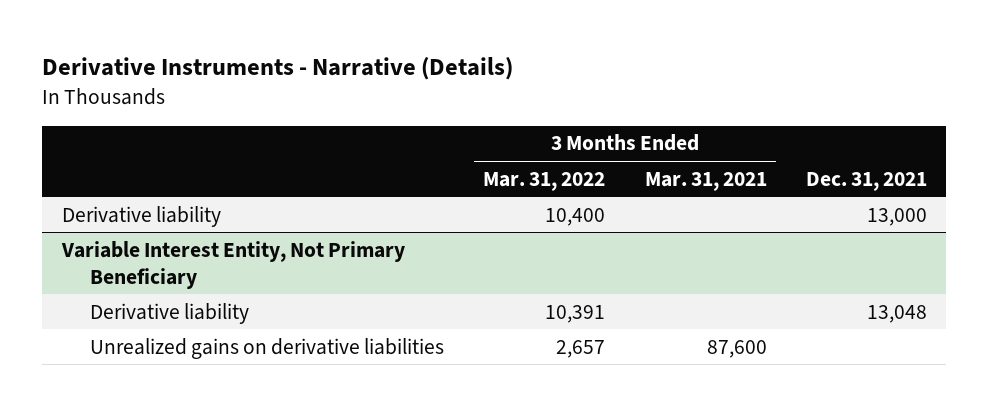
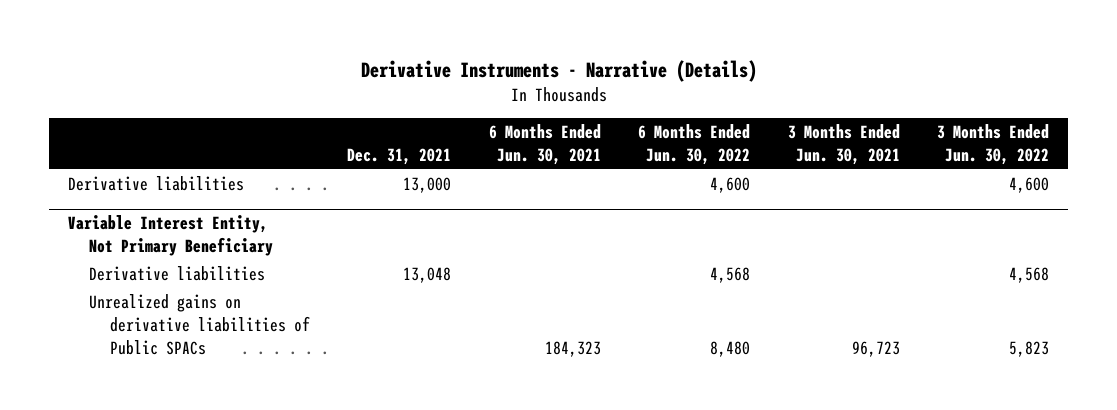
- | 3 Months Ended Mar. 31, 2022 | 3 Months Ended Mar. 31, 2021 | Dec. 31, 2021
+ | Dec. 31, 2021 | 6 Months Ended Jun. 30, 2021 | 6 Months Ended Jun. 30, 2022 | 3 Months Ended Jun. 30, 2021 | 3 Months Ended Jun. 30, 2022
- Derivative liability | 10,400 | | 13,000
+ Derivative liabilities | 13,000 | | 4,600 | | 4,600
@ Variable Interest Entity, Not Primary Beneficiary
- Derivative liability | 10,391 | | 13,048
- Unrealized gains on derivative liabilities | 2,657 | 87,600 |
+ Derivative liabilities | 13,048 | | 4,568 | | 4,568
+ Unrealized gains on derivative liabilities of Public SPACs | | 184,323 | 8,480 | 96,723 | 5,823

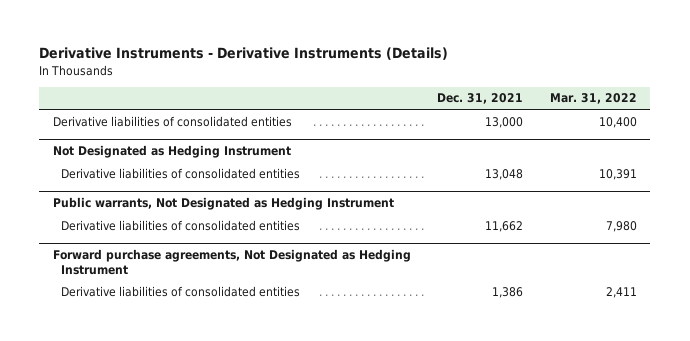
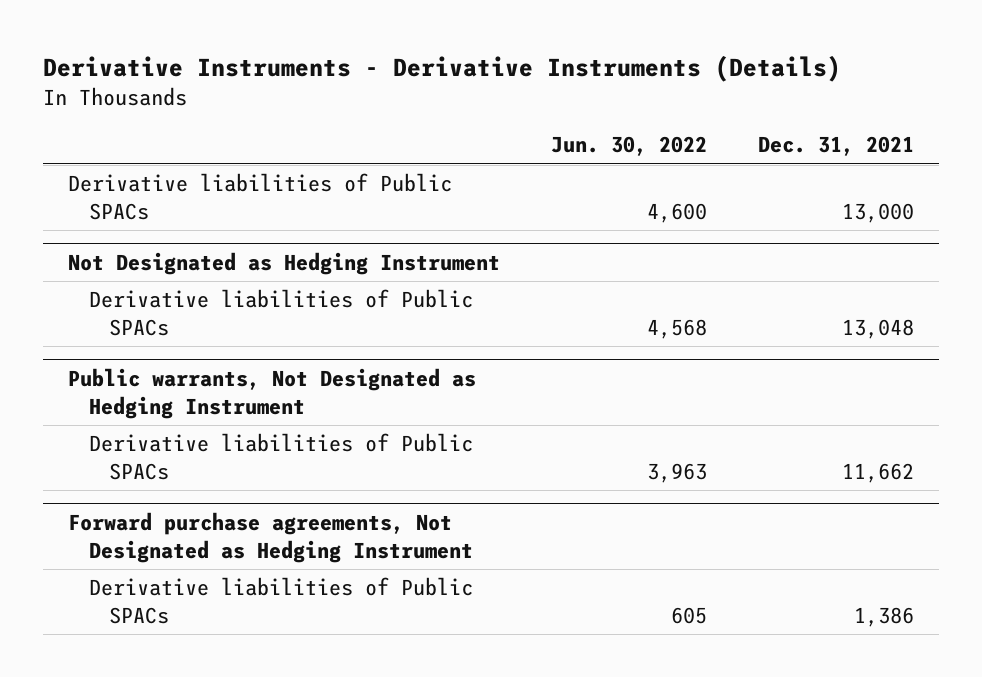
- | Dec. 31, 2021 | Mar. 31, 2022
+ | Jun. 30, 2022 | Dec. 31, 2021
- Derivative liabilities of consolidated entities | 13,000 | 10,400
+ Derivative liabilities of Public SPACs | 4,600 | 13,000
@ Not Designated as Hedging Instrument
- Derivative liabilities of consolidated entities | 13,048 | 10,391
+ Derivative liabilities of Public SPACs | 4,568 | 13,048
@ Public warrants, Not Designated as Hedging Instrument
- Derivative liabilities of consolidated entities | 11,662 | 7,980
+ Derivative liabilities of Public SPACs | 3,963 | 11,662
@ Forward purchase agreements, Not Designated as Hedging Instrument
- Derivative liabilities of consolidated entities | 1,386 | 2,411
+ Derivative liabilities of Public SPACs | 605 | 1,386

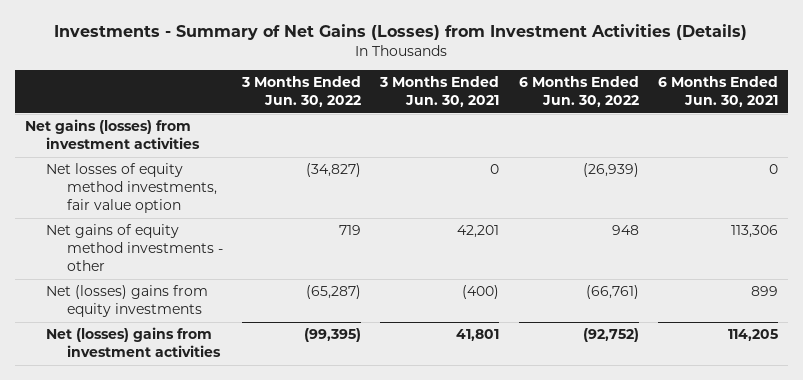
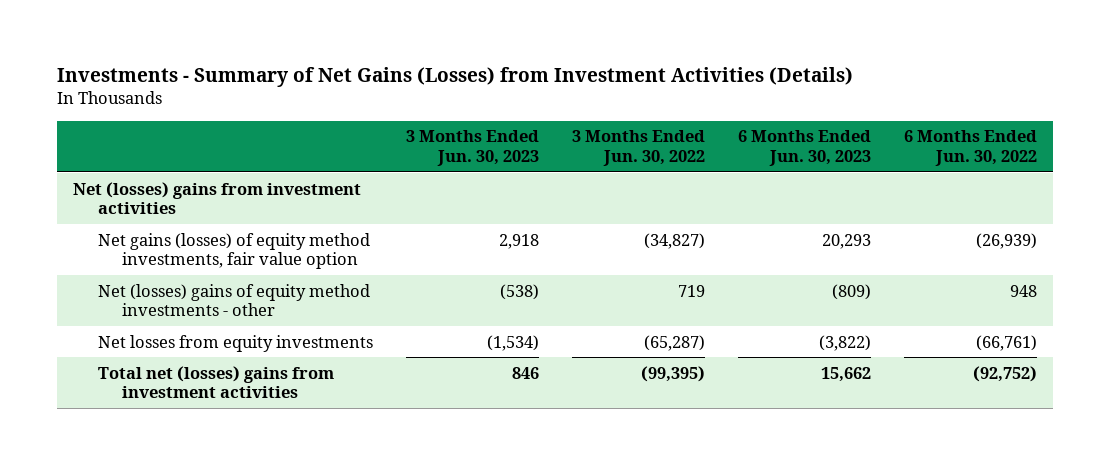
- | 3 Months Ended Jun. 30, 2022 | 3 Months Ended Jun. 30, 2021 | 6 Months Ended Jun. 30, 2022 | 6 Months Ended Jun. 30, 2021
+ | 3 Months Ended Jun. 30, 2023 | 3 Months Ended Jun. 30, 2022 | 6 Months Ended Jun. 30, 2023 | 6 Months Ended Jun. 30, 2022
- Net gains (losses) from investment activities
- Net losses of equity method investments, fair value option | (34,827) | 0 | (26,939) | 0
- Net gains of equity method investments - other | 719 | 42,201 | 948 | 113,306
- Net (losses) gains from equity investments | (65,287) | (400) | (66,761) | 899
- Net (losses) gains from investment activities | (99,395) | 41,801 | (92,752) | 114,205
+ Net (losses) gains from investment activities
+ Net gains (losses) of equity method investments, fair value option | 2,918 | (34,827) | 20,293 | (26,939)
+ Net (losses) gains of equity method investments - other | (538) | 719 | (809) | 948
+ Net losses from equity investments | (1,534) | (65,287) | (3,822) | (66,761)
+ Total net (losses) gains from investment activities | 846 | (99,395) | 15,662 | (92,752)

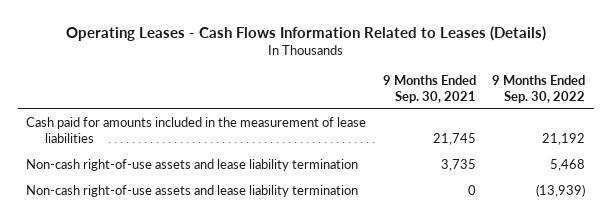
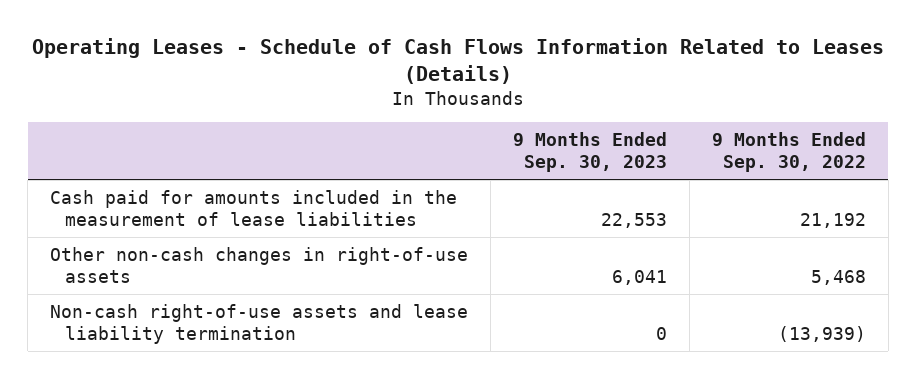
- Operating Leases - Cash Flows Information Related to Leases (Details)
+ Operating Leases - Schedule of Cash Flows Information Related to Leases (Details)
- | 9 Months Ended Sep. 30, 2021 | 9 Months Ended Sep. 30, 2022
+ | 9 Months Ended Sep. 30, 2023 | 9 Months Ended Sep. 30, 2022
- Non-cash right-of-use assets and lease liability termination | 3,735 | 5,468
+ Other non-cash changes in right-of-use assets | 6,041 | 5,468

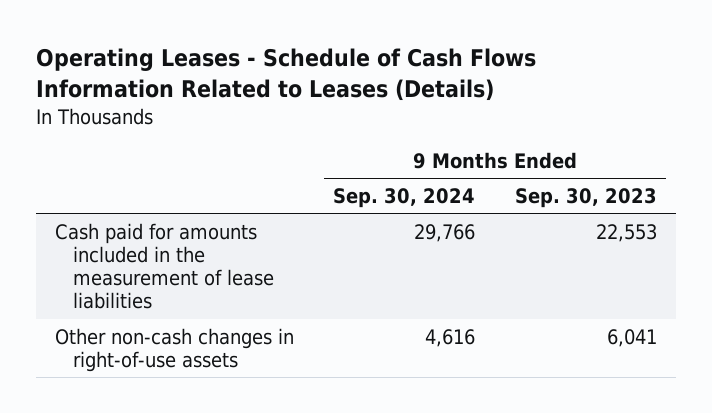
- | 9 Months Ended Sep. 30, 2023 | 9 Months Ended Sep. 30, 2022
+ | 9 Months Ended Sep. 30, 2024 | 9 Months Ended Sep. 30, 2023
- Non-cash right-of-use assets and lease liability termination | 0 | (13,939)

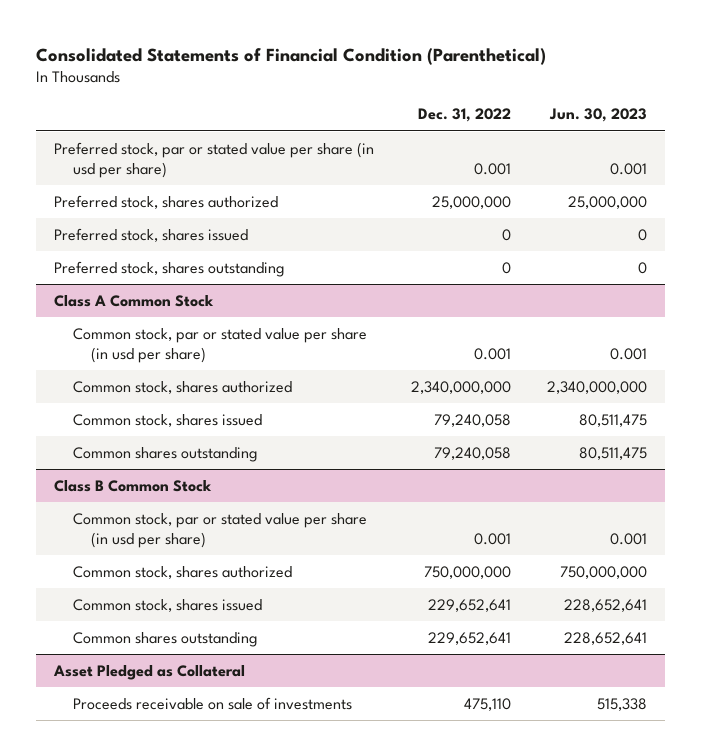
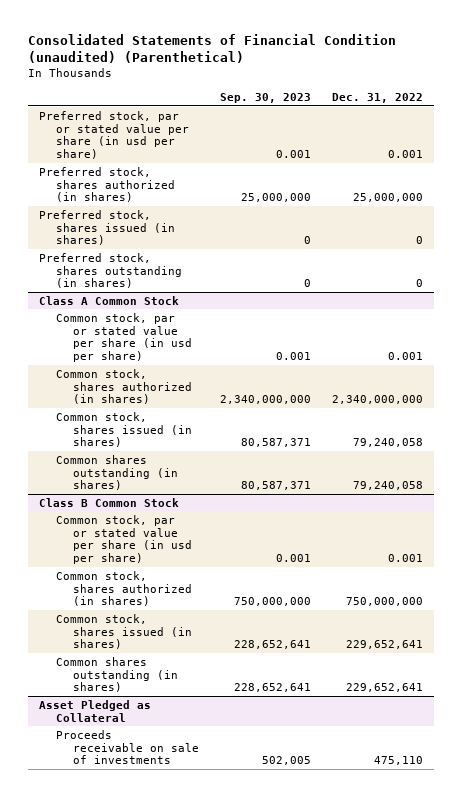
- Consolidated Statements of Financial Condition (Parenthetical)
+ Consolidated Statements of Financial Condition (unaudited) (Parenthetical)
- | Dec. 31, 2022 | Jun. 30, 2023
+ | Sep. 30, 2023 | Dec. 31, 2022
- Preferred stock, shares authorized | 25,000,000 | 25,000,000
- Preferred stock, shares issued | 0 | 0
- Preferred stock, shares outstanding | 0 | 0
+ Preferred stock, shares authorized (in shares) | 25,000,000 | 25,000,000
+ Preferred stock, shares issued (in shares) | 0 | 0
+ Preferred stock, shares outstanding (in shares) | 0 | 0
@ Class A Common Stock
- Common stock, shares authorized | 2,340,000,000 | 2,340,000,000
- Common stock, shares issued | 79,240,058 | 80,511,475
- Common shares outstanding | 79,240,058 | 80,511,475
+ Common stock, shares authorized (in shares) | 2,340,000,000 | 2,340,000,000
+ Common stock, shares issued (in shares) | 80,587,371 | 79,240,058
+ Common shares outstanding (in shares) | 80,587,371 | 79,240,058
@ Class B Common Stock
- Common stock, shares authorized | 750,000,000 | 750,000,000
- Common stock, shares issued | 229,652,641 | 228,652,641
- Common shares outstanding | 229,652,641 | 228,652,641
+ Common stock, shares authorized (in shares) | 750,000,000 | 750,000,000
+ Common stock, shares issued (in shares) | 228,652,641 | 229,652,641
+ Common shares outstanding (in shares) | 228,652,641 | 229,652,641

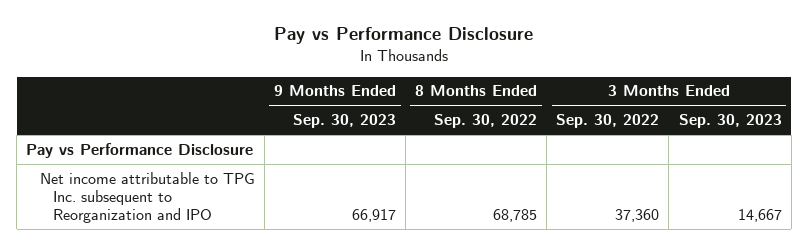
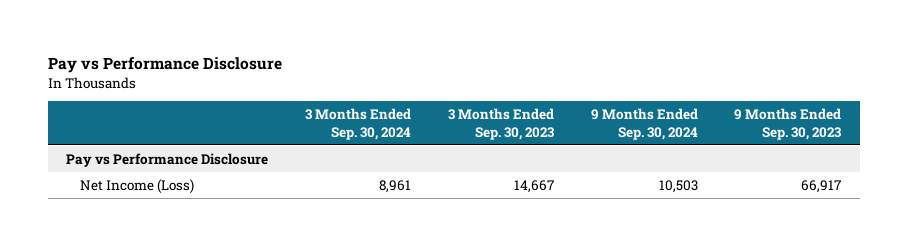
- | 9 Months Ended Sep. 30, 2023 | 8 Months Ended Sep. 30, 2022 | 3 Months Ended Sep. 30, 2022 | 3 Months Ended Sep. 30, 2023
+ | 3 Months Ended Sep. 30, 2024 | 3 Months Ended Sep. 30, 2023 | 9 Months Ended Sep. 30, 2024 | 9 Months Ended Sep. 30, 2023
- Net income attributable to TPG Inc. subsequent to Reorganization and IPO | 66,917 | 68,785 | 37,360 | 14,667
+ Net Income (Loss) | 8,961 | 14,667 | 10,503 | 66,917

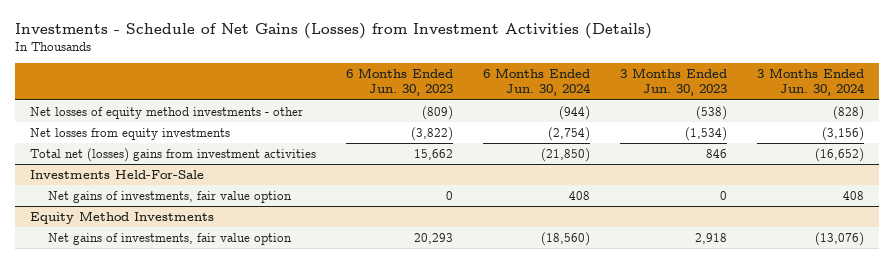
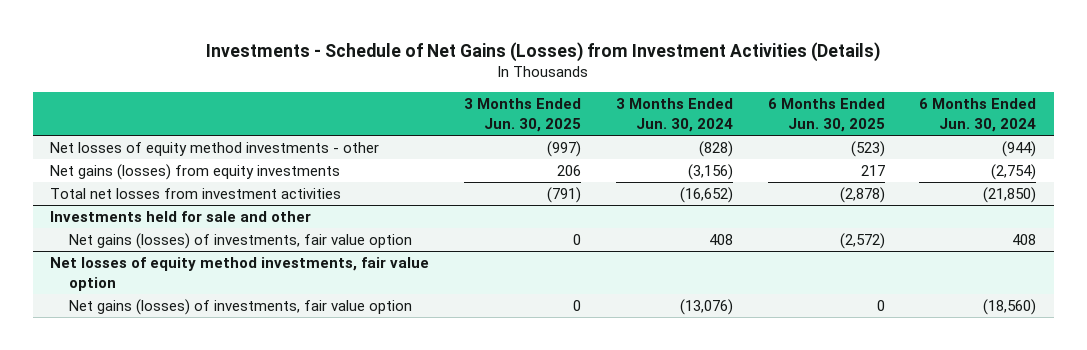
- | 6 Months Ended Jun. 30, 2023 | 6 Months Ended Jun. 30, 2024 | 3 Months Ended Jun. 30, 2023 | 3 Months Ended Jun. 30, 2024
+ | 3 Months Ended Jun. 30, 2025 | 3 Months Ended Jun. 30, 2024 | 6 Months Ended Jun. 30, 2025 | 6 Months Ended Jun. 30, 2024
- Net losses from equity investments | (3,822) | (2,754) | (1,534) | (3,156)
- Total net (losses) gains from investment activities | 15,662 | (21,850) | 846 | (16,652)
- Investments Held-For-Sale
- Net gains of investments, fair value option | 0 | 408 | 0 | 408
- Equity Method Investments
- Net gains of investments, fair value option | 20,293 | (18,560) | 2,918 | (13,076)
+ Net gains (losses) from equity investments | 206 | (3,156) | 217 | (2,754)
+ Total net losses from investment activities | (791) | (16,652) | (2,878) | (21,850)
+ Investments held for sale and other
+ Net gains (losses) of investments, fair value option | 0 | 408 | (2,572) | 408
+ Net losses of equity method investments, fair value option
+ Net gains (losses) of investments, fair value option | 0 | (13,076) | 0 | (18,560)

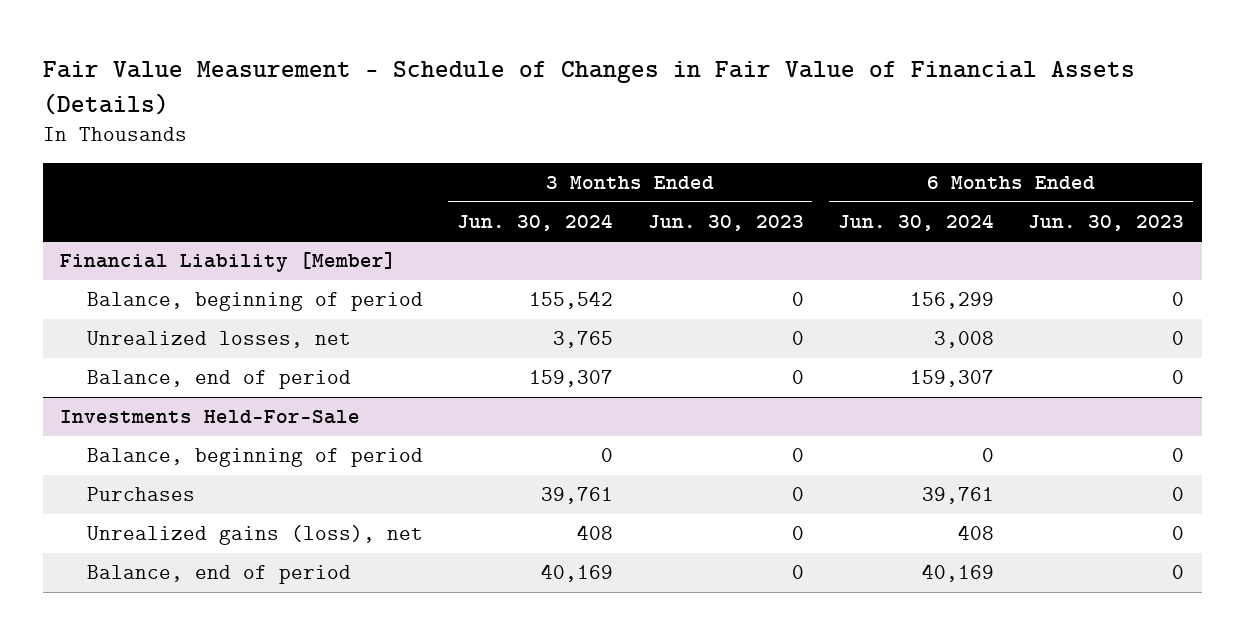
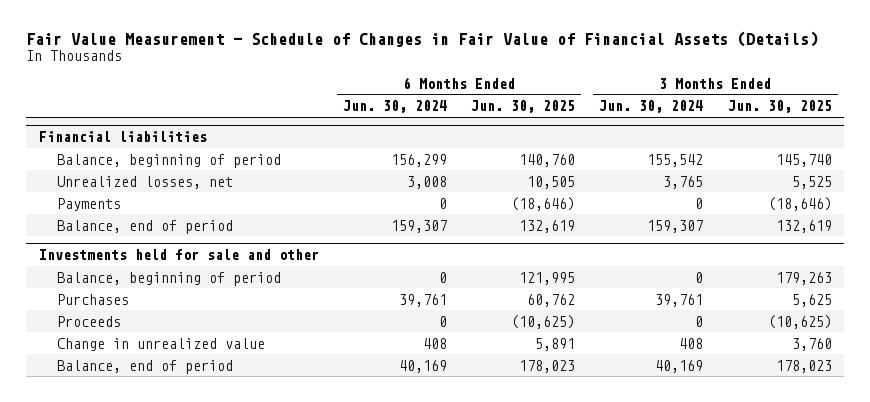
- | 3 Months Ended Jun. 30, 2024 | 3 Months Ended Jun. 30, 2023 | 6 Months Ended Jun. 30, 2024 | 6 Months Ended Jun. 30, 2023
+ | 6 Months Ended Jun. 30, 2024 | 6 Months Ended Jun. 30, 2025 | 3 Months Ended Jun. 30, 2024 | 3 Months Ended Jun. 30, 2025
- Financial Liability [Member]
+ Financial liabilities
+ Payments | 0 | (18,646) | 0 | (18,646)
- Investments Held-For-Sale
+ Investments held for sale and other
- Unrealized gains (loss), net | 408 | 0 | 408 | 0
+ Proceeds | 0 | (10,625) | 0 | (10,625)
+ Change in unrealized value | 408 | 5,891 | 408 | 3,760

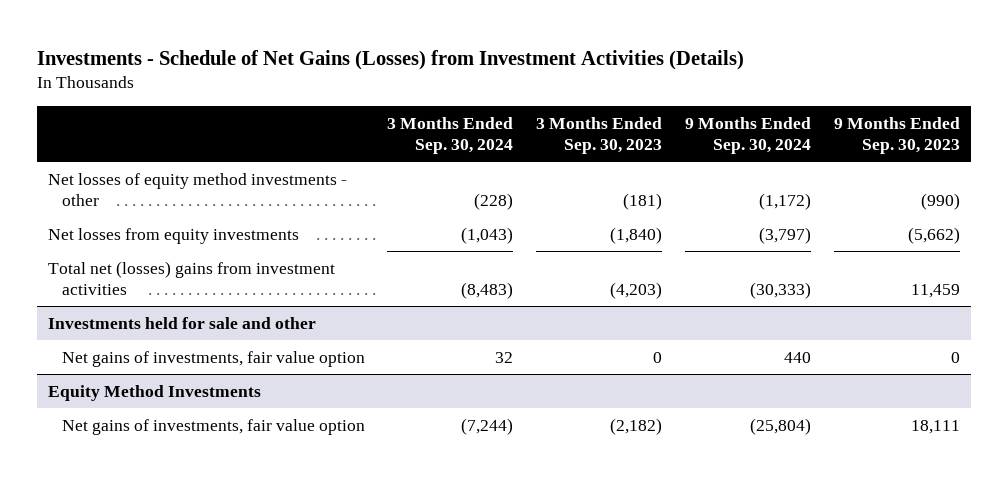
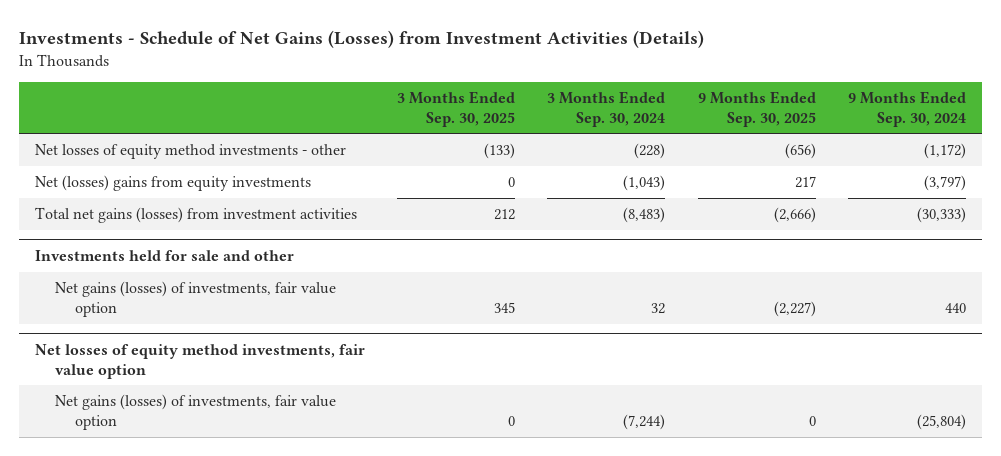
- | 3 Months Ended Sep. 30, 2024 | 3 Months Ended Sep. 30, 2023 | 9 Months Ended Sep. 30, 2024 | 9 Months Ended Sep. 30, 2023
+ | 3 Months Ended Sep. 30, 2025 | 3 Months Ended Sep. 30, 2024 | 9 Months Ended Sep. 30, 2025 | 9 Months Ended Sep. 30, 2024
- Net losses from equity investments | (1,043) | (1,840) | (3,797) | (5,662)
- Total net (losses) gains from investment activities | (8,483) | (4,203) | (30,333) | 11,459
+ Net (losses) gains from equity investments | 0 | (1,043) | 217 | (3,797)
+ Total net gains (losses) from investment activities | 212 | (8,483) | (2,666) | (30,333)
@ Investments held for sale and other
- Net gains of investments, fair value option | 32 | 0 | 440 | 0
- Equity Method Investments
- Net gains of investments, fair value option | (7,244) | (2,182) | (25,804) | 18,111
@ Investments held for sale and other
+ Net gains (losses) of investments, fair value option | 345 | 32 | (2,227) | 440
+ Net losses of equity method investments, fair value option
+ Net gains (losses) of investments, fair value option | 0 | (7,244) | 0 | (25,804)

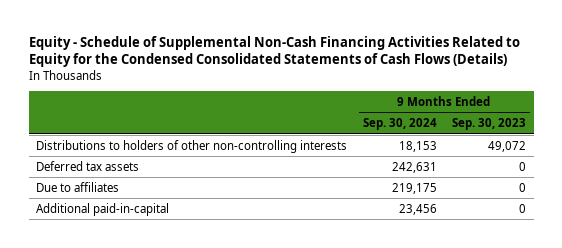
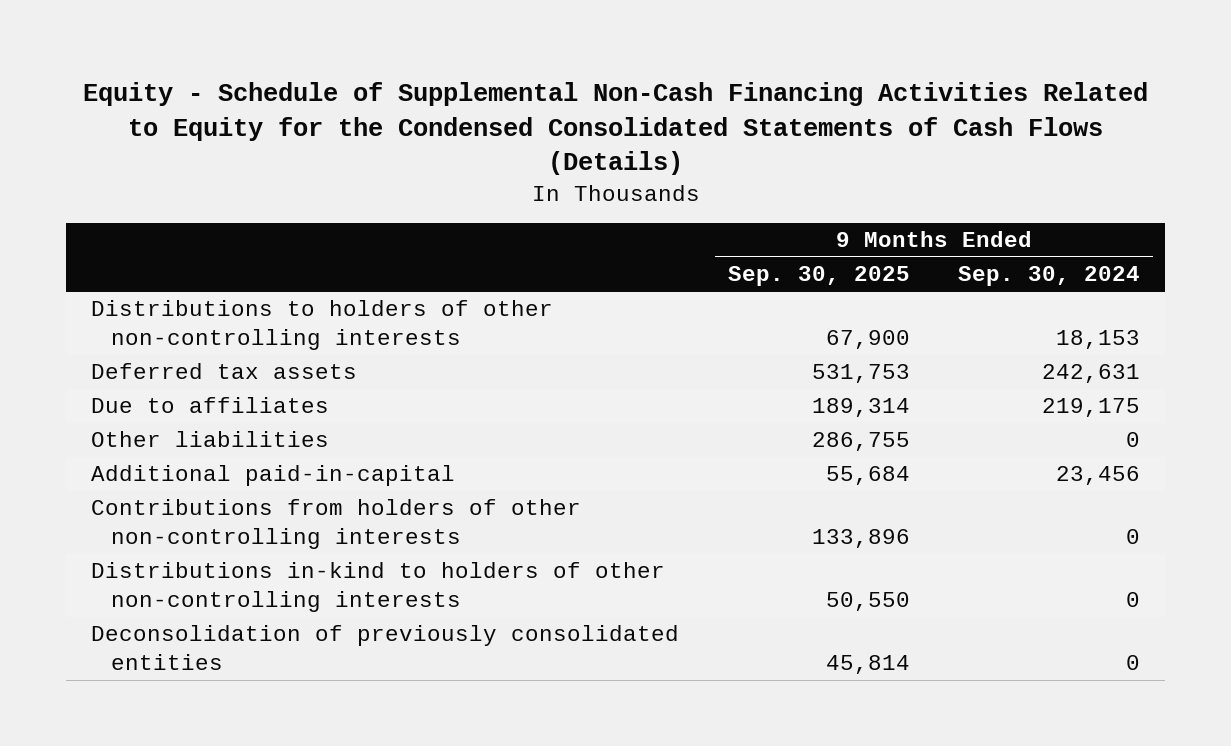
- | 9 Months Ended Sep. 30, 2024 | 9 Months Ended Sep. 30, 2023
+ | 9 Months Ended Sep. 30, 2025 | 9 Months Ended Sep. 30, 2024
+ Other liabilities | 286,755 | 0
+ Contributions from holders of other non-controlling interests | 133,896 | 0
+ Distributions in-kind to holders of other non-controlling interests | 50,550 | 0
+ Deconsolidation of previously consolidated entities | 45,814 | 0

